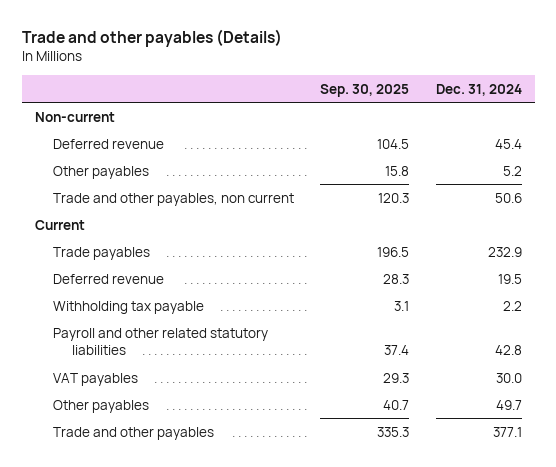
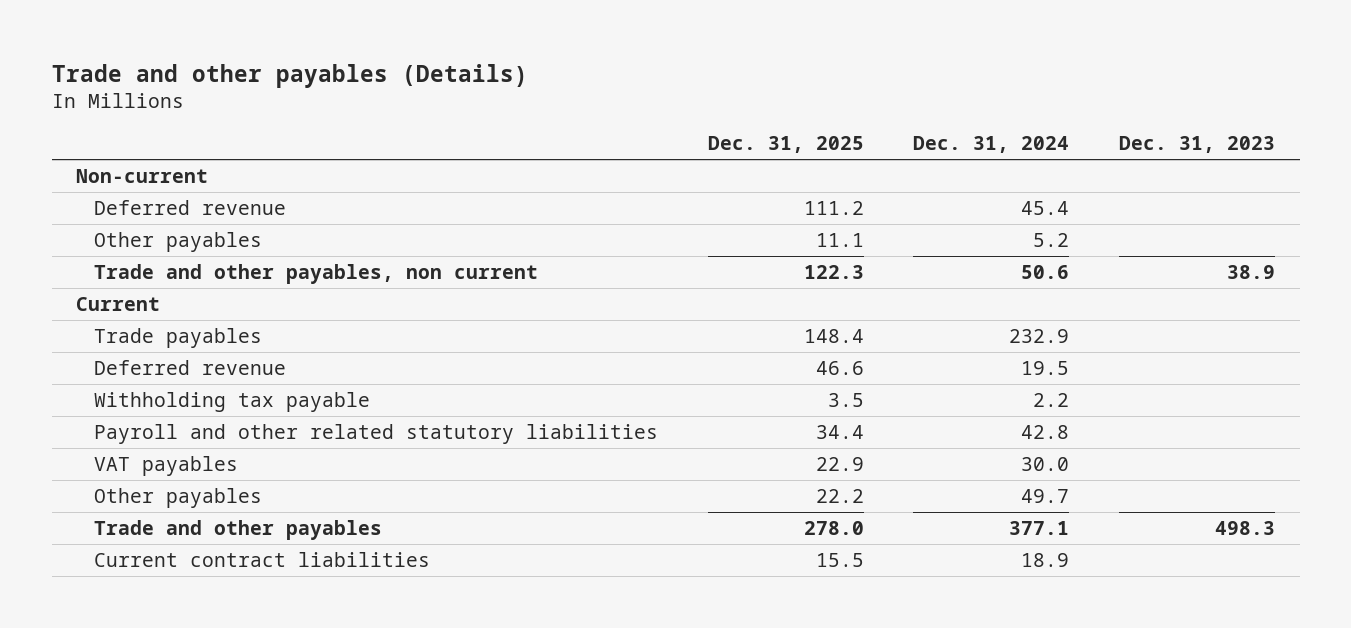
- | Sep. 30, 2025 | Dec. 31, 2024
+ | Dec. 31, 2025 | Dec. 31, 2024 | Dec. 31, 2023
+ Current contract liabilities | 15.5 | 18.9 |

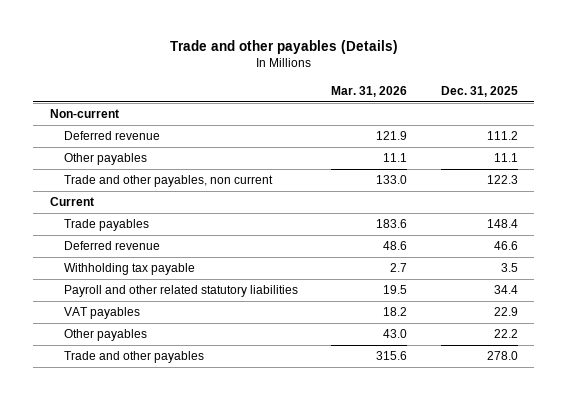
- | Dec. 31, 2025 | Dec. 31, 2024 | Dec. 31, 2023
+ | Mar. 31, 2026 | Dec. 31, 2025
- Current contract liabilities | 15.5 | 18.9 |

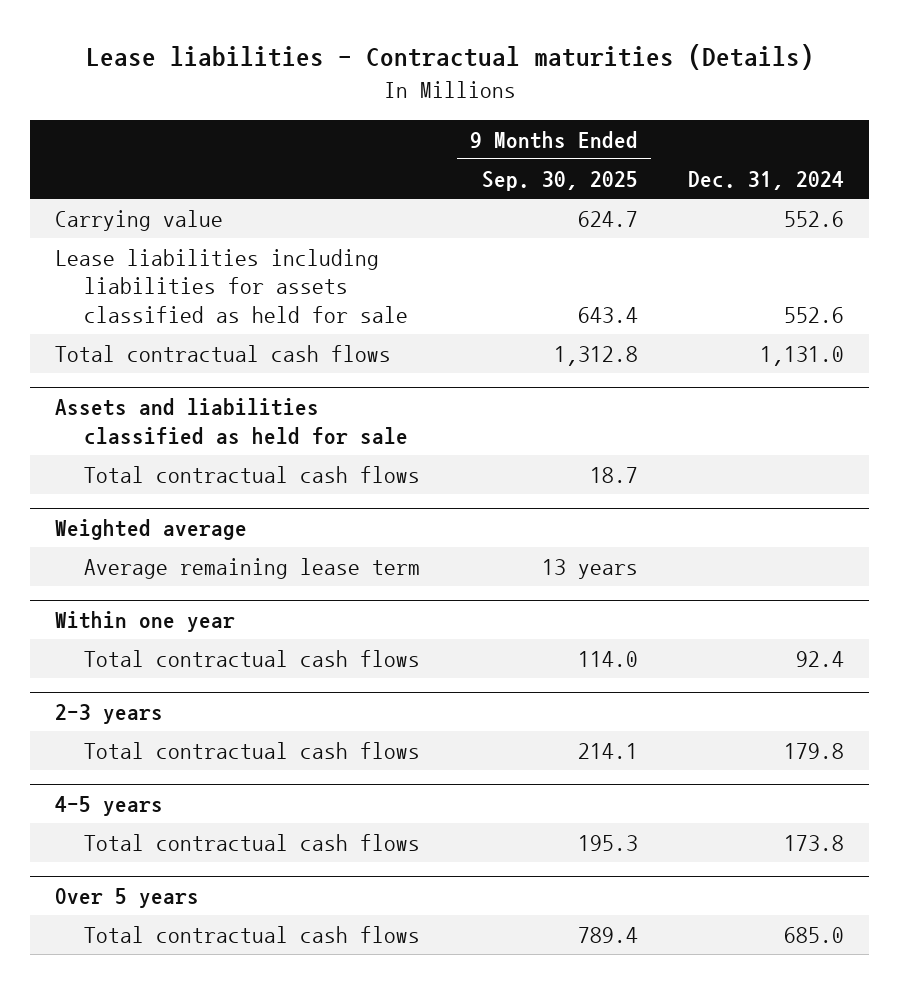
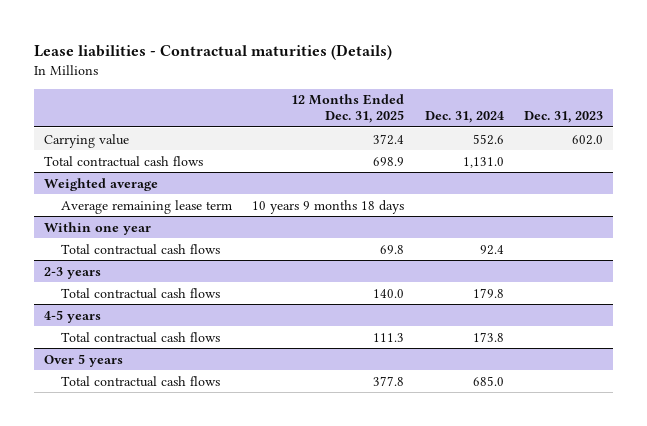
- | 9 Months Ended Sep. 30, 2025 | Dec. 31, 2024
+ | 12 Months Ended Dec. 31, 2025 | Dec. 31, 2024 | Dec. 31, 2023
- Lease liabilities including liabilities for assets classified as held for sale | 643.4 | 552.6
- Assets and liabilities classified as held for sale
- Total contractual cash flows | 18.7 |

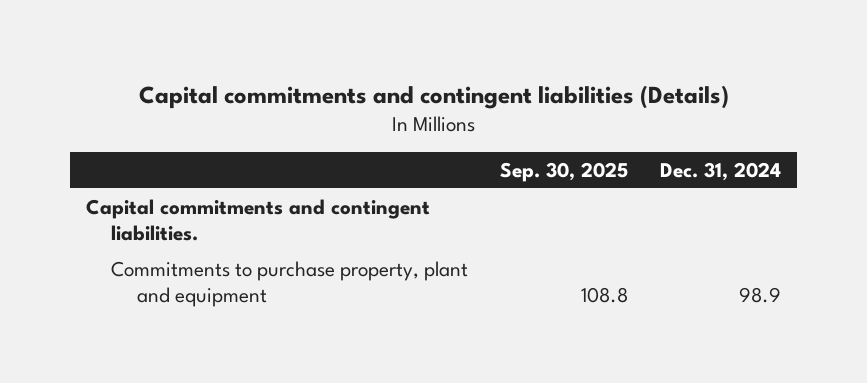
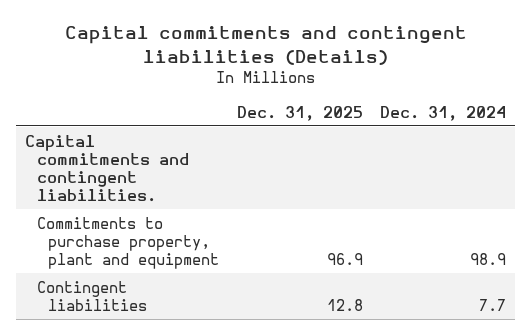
- | Sep. 30, 2025 | Dec. 31, 2024
+ | Dec. 31, 2025 | Dec. 31, 2024
+ Contingent liabilities | 12.8 | 7.7

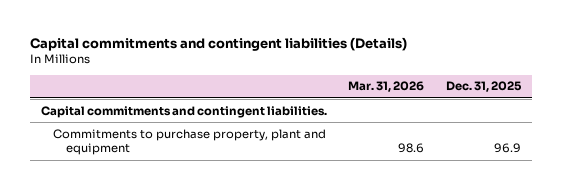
- | Dec. 31, 2025 | Dec. 31, 2024
+ | Mar. 31, 2026 | Dec. 31, 2025
- Contingent liabilities | 12.8 | 7.7

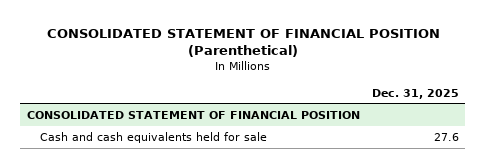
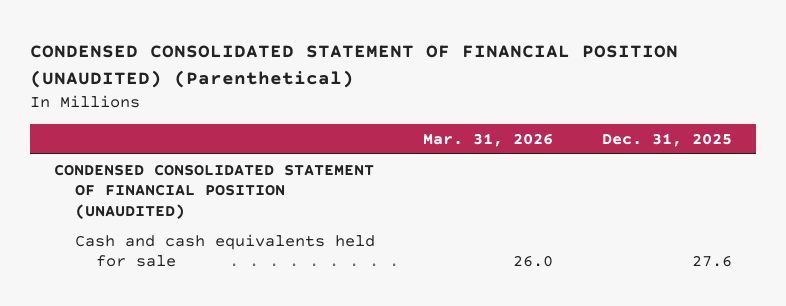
- CONSOLIDATED STATEMENT OF FINANCIAL POSITION (Parenthetical)
+ CONDENSED CONSOLIDATED STATEMENT OF FINANCIAL POSITION (UNAUDITED) (Parenthetical)
- | Dec. 31, 2025
+ | Mar. 31, 2026 | Dec. 31, 2025
- CONSOLIDATED STATEMENT OF FINANCIAL POSITION
+ CONDENSED CONSOLIDATED STATEMENT OF FINANCIAL POSITION (UNAUDITED)

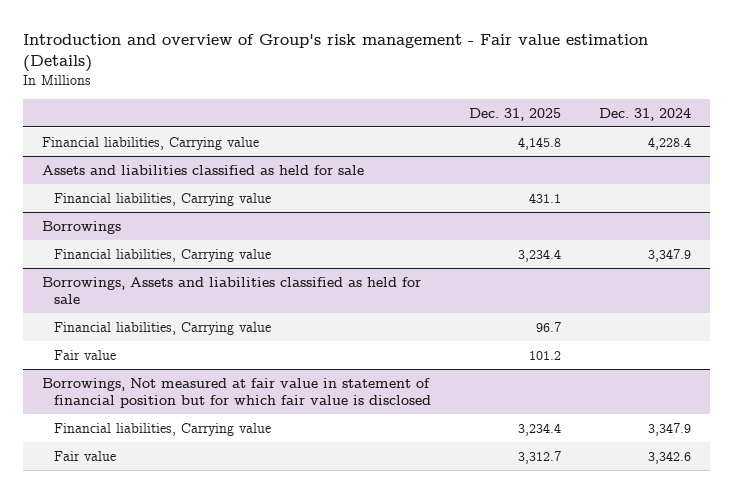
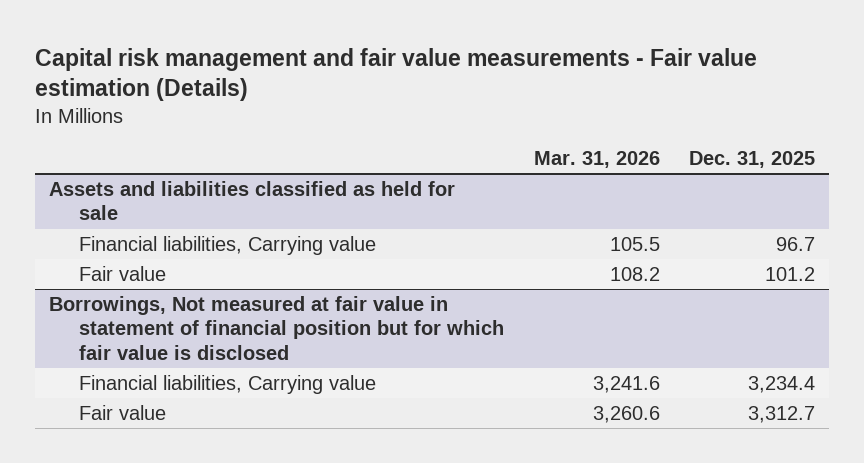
- Introduction and overview of Group's risk management - Fair value estimation (Details)
+ Capital risk management and fair value measurements - Fair value estimation (Details)
- | Dec. 31, 2025 | Dec. 31, 2024
+ | Mar. 31, 2026 | Dec. 31, 2025
- Financial liabilities, Carrying value | 4,145.8 | 4,228.4
@ Assets and liabilities classified as held for sale
- Financial liabilities, Carrying value | 431.1 |
- Borrowings
- Financial liabilities, Carrying value | 3,234.4 | 3,347.9
- Borrowings, Assets and liabilities classified as held for sale

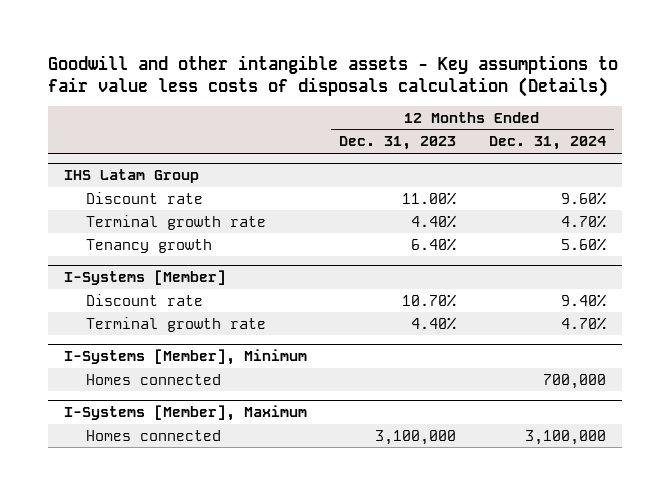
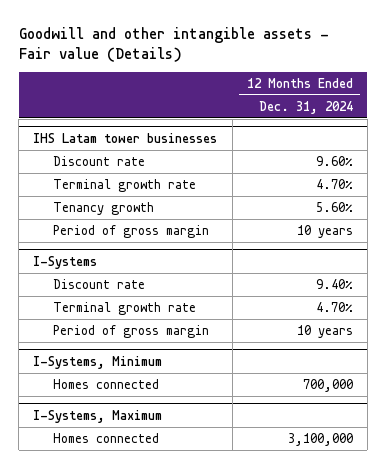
- Goodwill and other intangible assets - Key assumptions to fair value less costs of disposals calculation (Details)
+ Goodwill and other intangible assets - Fair value (Details)
- | 12 Months Ended Dec. 31, 2023 | 12 Months Ended Dec. 31, 2024
+ | 12 Months Ended Dec. 31, 2024
- IHS Latam Group
+ IHS Latam tower businesses
- I-Systems [Member]
+ Period of gross margin | 10 years
+ I-Systems
- I-Systems [Member], Minimum
+ Period of gross margin | 10 years
+ I-Systems, Minimum
- I-Systems [Member], Maximum
+ I-Systems, Maximum

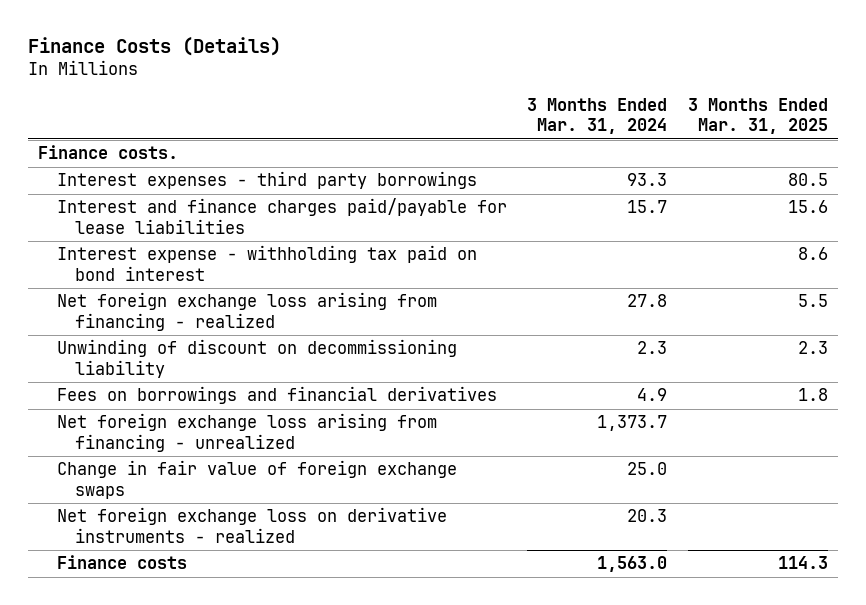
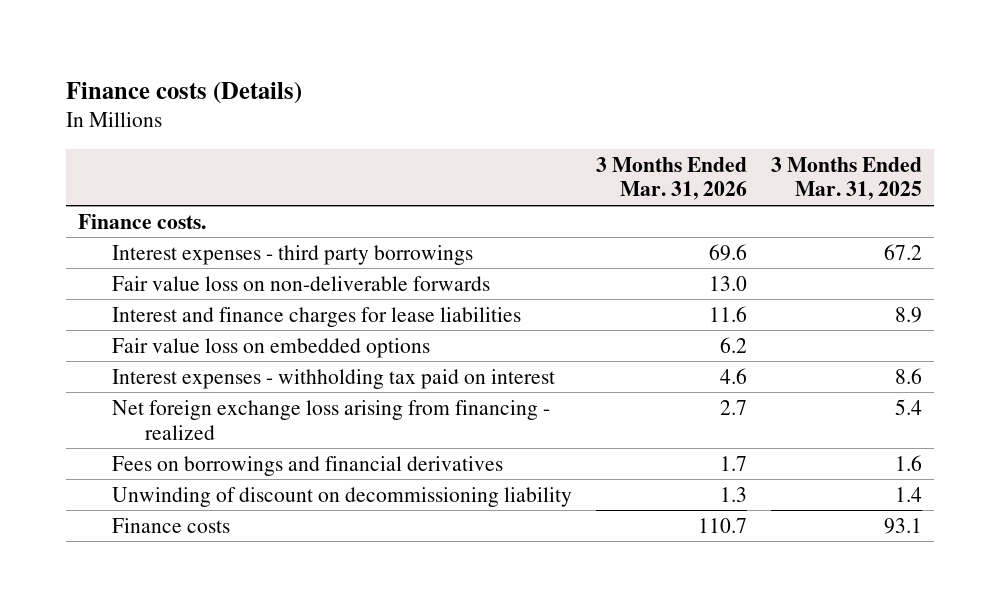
- Finance Costs (Details)
+ Finance costs (Details)
- | 3 Months Ended Mar. 31, 2024 | 3 Months Ended Mar. 31, 2025
+ | 3 Months Ended Mar. 31, 2026 | 3 Months Ended Mar. 31, 2025
- Interest expenses - third party borrowings | 93.3 | 80.5
- Interest and finance charges paid/payable for lease liabilities | 15.7 | 15.6
- Interest expense - withholding tax paid on bond interest | | 8.6
- Net foreign exchange loss arising from financing - realized | 27.8 | 5.5
- Unwinding of discount on decommissioning liability | 2.3 | 2.3
- Fees on borrowings and financial derivatives | 4.9 | 1.8
- Net foreign exchange loss arising from financing - unrealized | 1,373.7 |
- Change in fair value of foreign exchange swaps | 25.0 |
- Net foreign exchange loss on derivative instruments - realized | 20.3 |
- Finance costs | 1,563.0 | 114.3
+ Interest expenses - third party borrowings | 69.6 | 67.2
+ Fair value loss on non-deliverable forwards | 13.0 |
+ Interest and finance charges for lease liabilities | 11.6 | 8.9
+ Fair value loss on embedded options | 6.2 |
+ Interest expenses - withholding tax paid on interest | 4.6 | 8.6
+ Net foreign exchange loss arising from financing - realized | 2.7 | 5.4
+ Fees on borrowings and financial derivatives | 1.7 | 1.6
+ Unwinding of discount on decommissioning liability | 1.3 | 1.4
+ Finance costs | 110.7 | 93.1

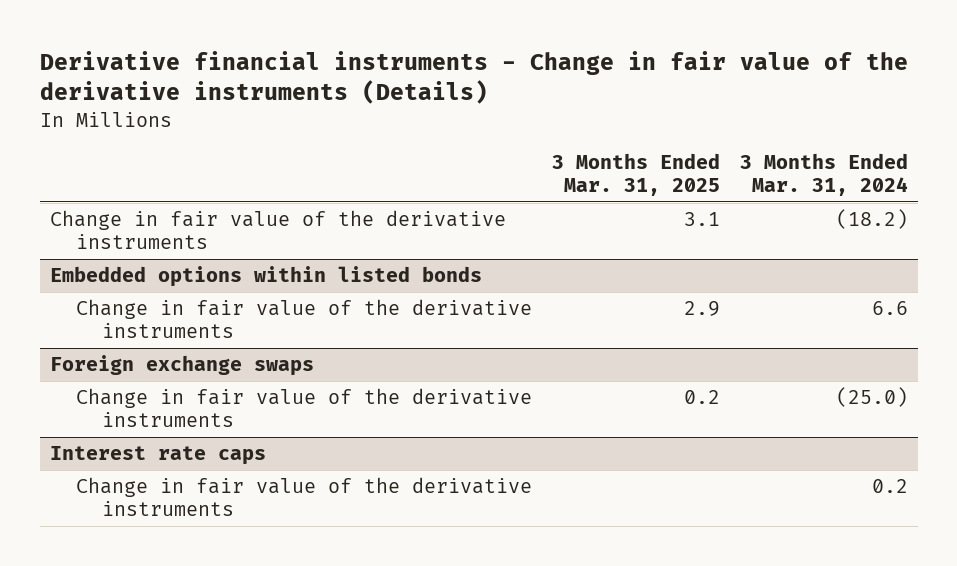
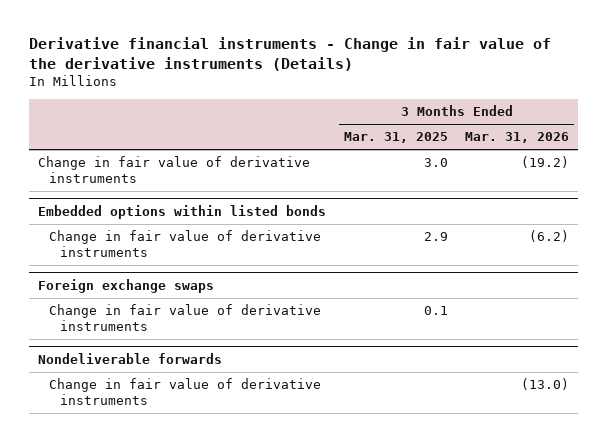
- | 3 Months Ended Mar. 31, 2025 | 3 Months Ended Mar. 31, 2024
+ | 3 Months Ended Mar. 31, 2025 | 3 Months Ended Mar. 31, 2026
- Change in fair value of the derivative instruments | 3.1 | (18.2)
+ Change in fair value of derivative instruments | 3.0 | (19.2)
@ Embedded options within listed bonds
- Change in fair value of the derivative instruments | 2.9 | 6.6
+ Change in fair value of derivative instruments | 2.9 | (6.2)
@ Foreign exchange swaps
- Change in fair value of the derivative instruments | 0.2 | (25.0)
- Interest rate caps
- Change in fair value of the derivative instruments | | 0.2
@ Foreign exchange swaps
+ Change in fair value of derivative instruments | 0.1 |
+ Nondeliverable forwards
+ Change in fair value of derivative instruments | | (13.0)

